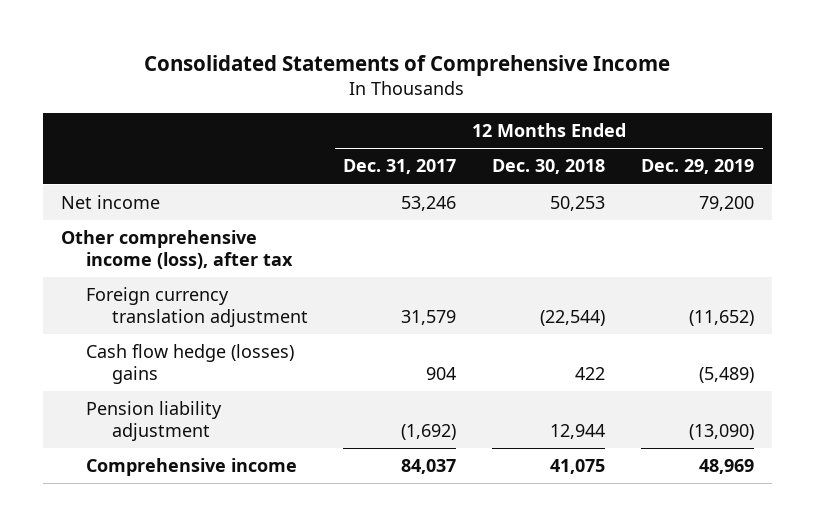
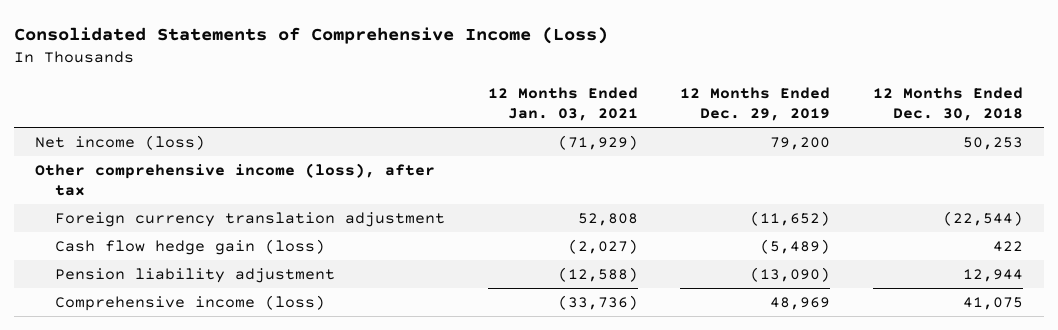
- Consolidated Statements of Comprehensive Income
+ Consolidated Statements of Comprehensive Income (Loss)
- | 12 Months Ended Dec. 31, 2017 | 12 Months Ended Dec. 30, 2018 | 12 Months Ended Dec. 29, 2019
+ | 12 Months Ended Jan. 03, 2021 | 12 Months Ended Dec. 29, 2019 | 12 Months Ended Dec. 30, 2018
- Net income | 53,246 | 50,253 | 79,200
+ Net income (loss) | (71,929) | 79,200 | 50,253
- Cash flow hedge (losses) gains | 904 | 422 | (5,489)
+ Cash flow hedge gain (loss) | (2,027) | (5,489) | 422
- Comprehensive income | 84,037 | 41,075 | 48,969
+ Comprehensive income (loss) | (33,736) | 48,969 | 41,075

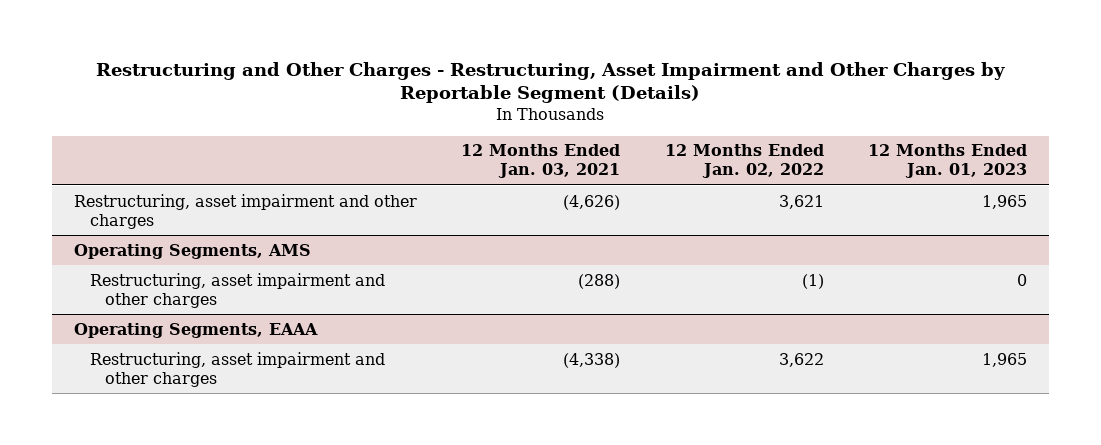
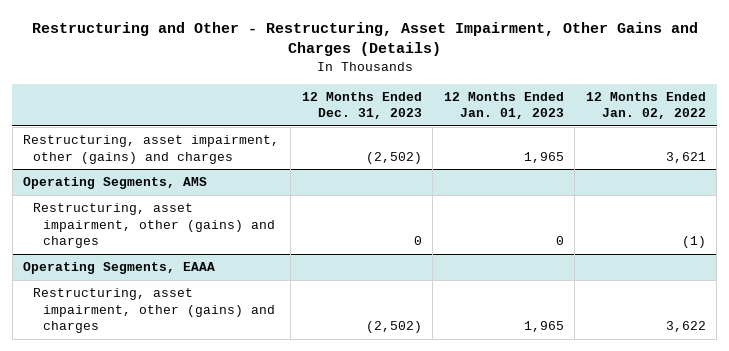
- Restructuring and Other Charges - Restructuring, Asset Impairment and Other Charges by Reportable Segment (Details)
+ Restructuring and Other - Restructuring, Asset Impairment, Other Gains and Charges (Details)
- | 12 Months Ended Jan. 03, 2021 | 12 Months Ended Jan. 02, 2022 | 12 Months Ended Jan. 01, 2023
+ | 12 Months Ended Dec. 31, 2023 | 12 Months Ended Jan. 01, 2023 | 12 Months Ended Jan. 02, 2022
- Restructuring, asset impairment and other charges | (4,626) | 3,621 | 1,965
+ Restructuring, asset impairment, other (gains) and charges | (2,502) | 1,965 | 3,621
@ Operating Segments, AMS
- Restructuring, asset impairment and other charges | (288) | (1) | 0
+ Restructuring, asset impairment, other (gains) and charges | 0 | 0 | (1)
@ Operating Segments, EAAA
- Restructuring, asset impairment and other charges | (4,338) | 3,622 | 1,965
+ Restructuring, asset impairment, other (gains) and charges | (2,502) | 1,965 | 3,622

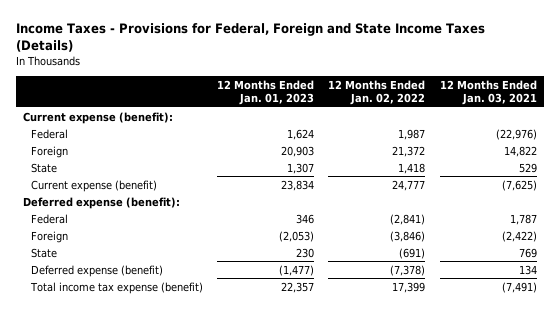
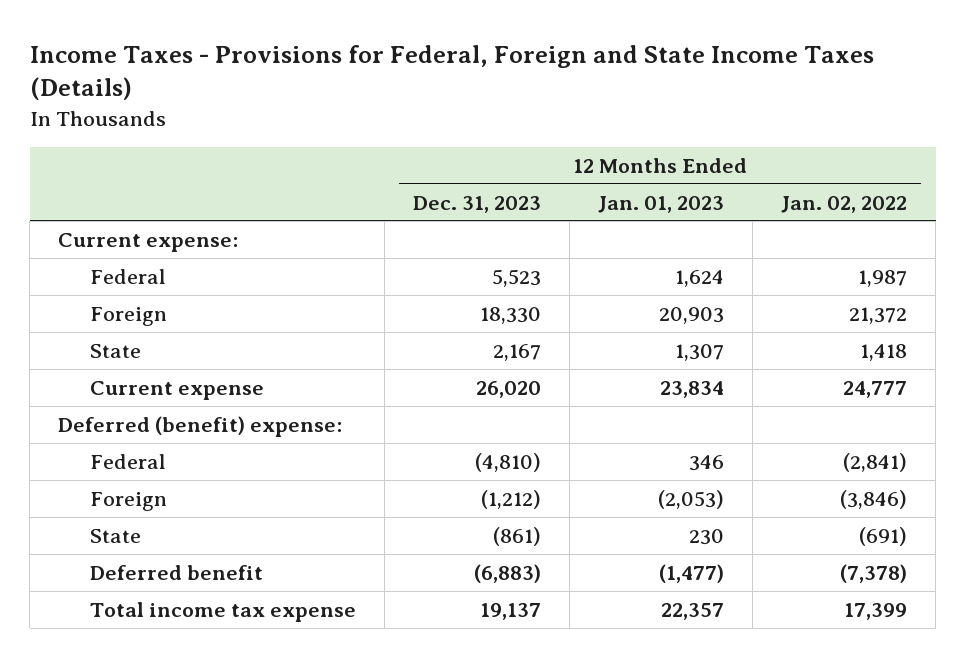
- | 12 Months Ended Jan. 01, 2023 | 12 Months Ended Jan. 02, 2022 | 12 Months Ended Jan. 03, 2021
+ | 12 Months Ended Dec. 31, 2023 | 12 Months Ended Jan. 01, 2023 | 12 Months Ended Jan. 02, 2022
- Current expense (benefit):
+ Current expense:
- Current expense (benefit) | 23,834 | 24,777 | (7,625)
- Deferred expense (benefit):
+ Current expense | 26,020 | 23,834 | 24,777
+ Deferred (benefit) expense:
- Deferred expense (benefit) | (1,477) | (7,378) | 134
- Total income tax expense (benefit) | 22,357 | 17,399 | (7,491)
+ Deferred benefit | (6,883) | (1,477) | (7,378)
+ Total income tax expense | 19,137 | 22,357 | 17,399

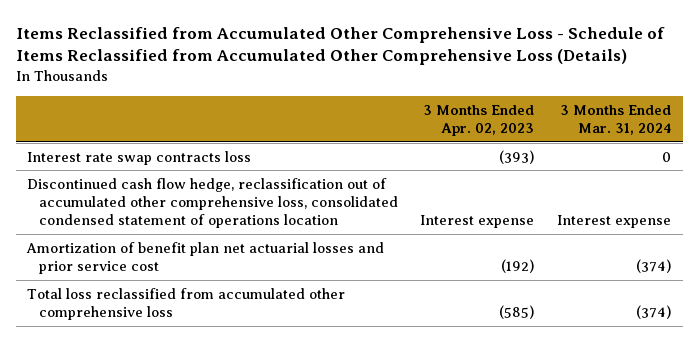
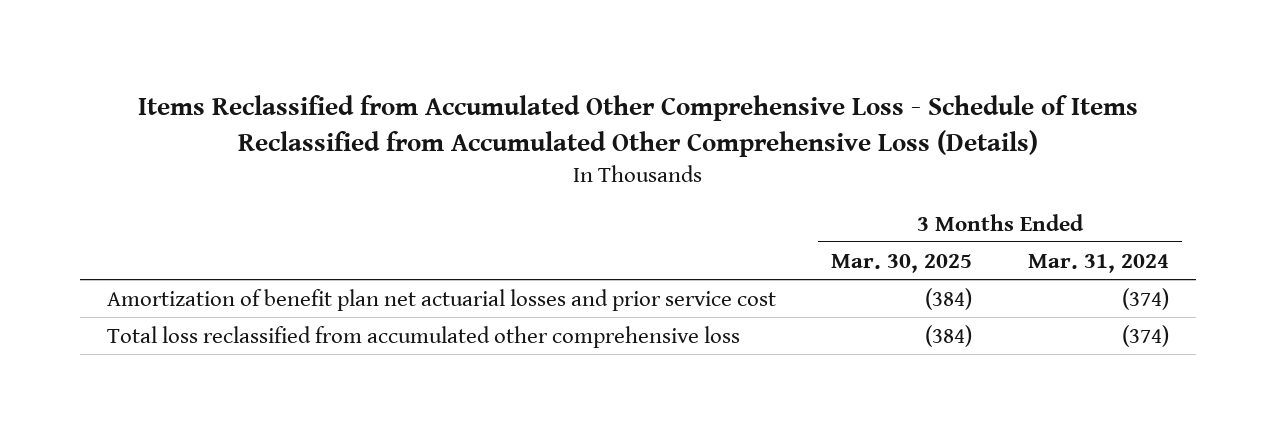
- | 3 Months Ended Apr. 02, 2023 | 3 Months Ended Mar. 31, 2024
+ | 3 Months Ended Mar. 30, 2025 | 3 Months Ended Mar. 31, 2024
- Interest rate swap contracts loss | (393) | 0
- Discontinued cash flow hedge, reclassification out of accumulated other comprehensive loss, consolidated condensed statement of operations location | Interest expense | Interest expense

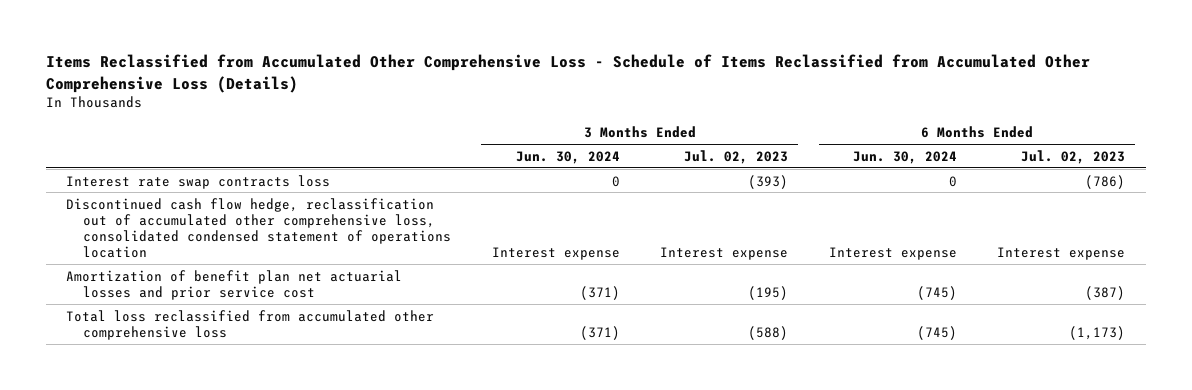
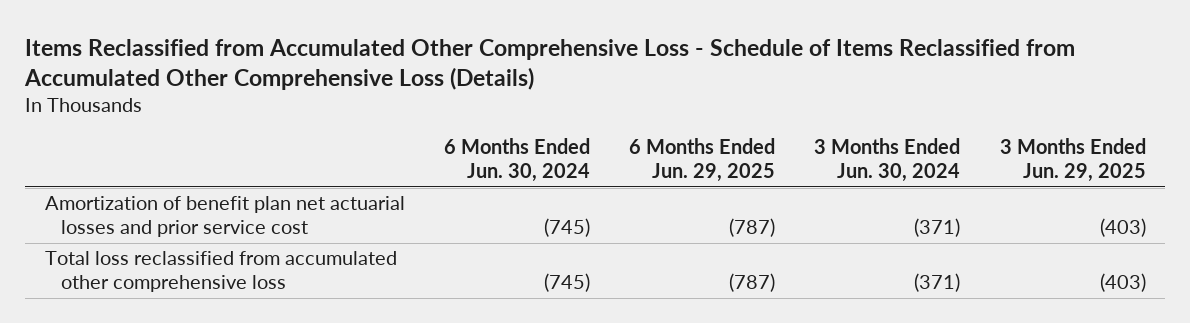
- | 3 Months Ended Jun. 30, 2024 | 3 Months Ended Jul. 02, 2023 | 6 Months Ended Jun. 30, 2024 | 6 Months Ended Jul. 02, 2023
+ | 6 Months Ended Jun. 30, 2024 | 6 Months Ended Jun. 29, 2025 | 3 Months Ended Jun. 30, 2024 | 3 Months Ended Jun. 29, 2025
- Interest rate swap contracts loss | 0 | (393) | 0 | (786)
- Discontinued cash flow hedge, reclassification out of accumulated other comprehensive loss, consolidated condensed statement of operations location | Interest expense | Interest expense | Interest expense | Interest expense

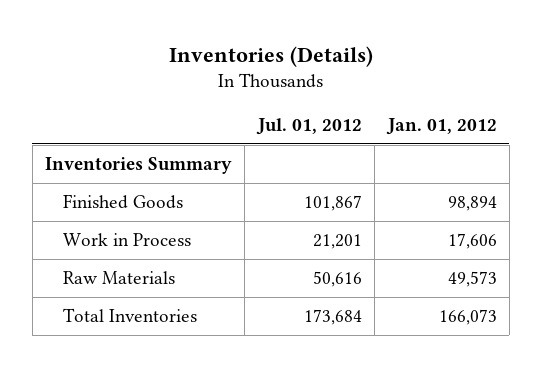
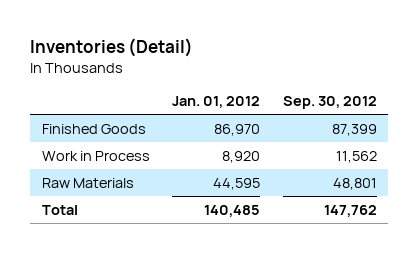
- Inventories (Details)
+ Inventories (Detail)
- | Jul. 01, 2012 | Jan. 01, 2012
+ | Jan. 01, 2012 | Sep. 30, 2012
- Inventories Summary
- Finished Goods | 101,867 | 98,894
- Work in Process | 21,201 | 17,606
- Raw Materials | 50,616 | 49,573
- Total Inventories | 173,684 | 166,073
+ Finished Goods | 86,970 | 87,399
+ Work in Process | 8,920 | 11,562
+ Raw Materials | 44,595 | 48,801
+ Total | 140,485 | 147,762

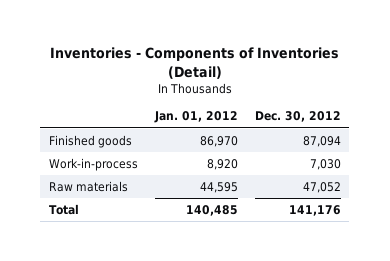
- Inventories (Detail)
+ Inventories - Components of Inventories (Detail)
- | Jan. 01, 2012 | Sep. 30, 2012
+ | Jan. 01, 2012 | Dec. 30, 2012
- Finished Goods | 86,970 | 87,399
- Work in Process | 8,920 | 11,562
- Raw Materials | 44,595 | 48,801
+ Finished goods | 86,970 | 87,094
+ Work-in-process | 8,920 | 7,030
+ Raw materials | 44,595 | 47,052

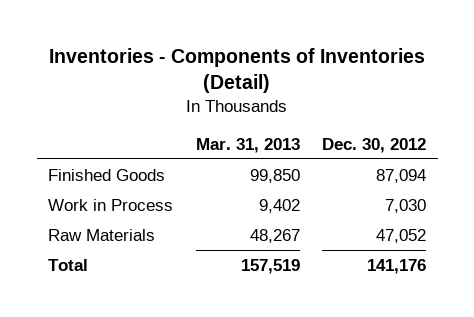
- | Jan. 01, 2012 | Dec. 30, 2012
+ | Mar. 31, 2013 | Dec. 30, 2012
- Finished goods | 86,970 | 87,094
- Work-in-process | 8,920 | 7,030
- Raw materials | 44,595 | 47,052
+ Finished Goods | 99,850 | 87,094
+ Work in Process | 9,402 | 7,030
+ Raw Materials | 48,267 | 47,052

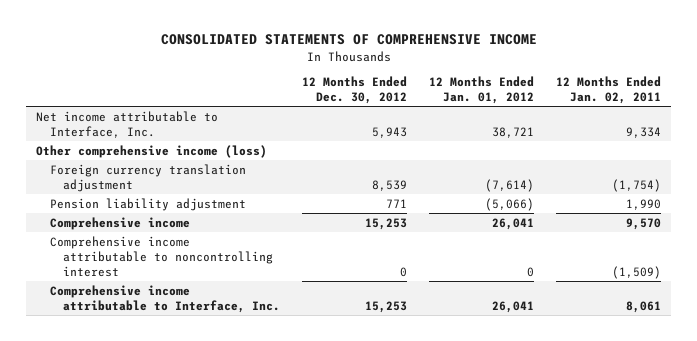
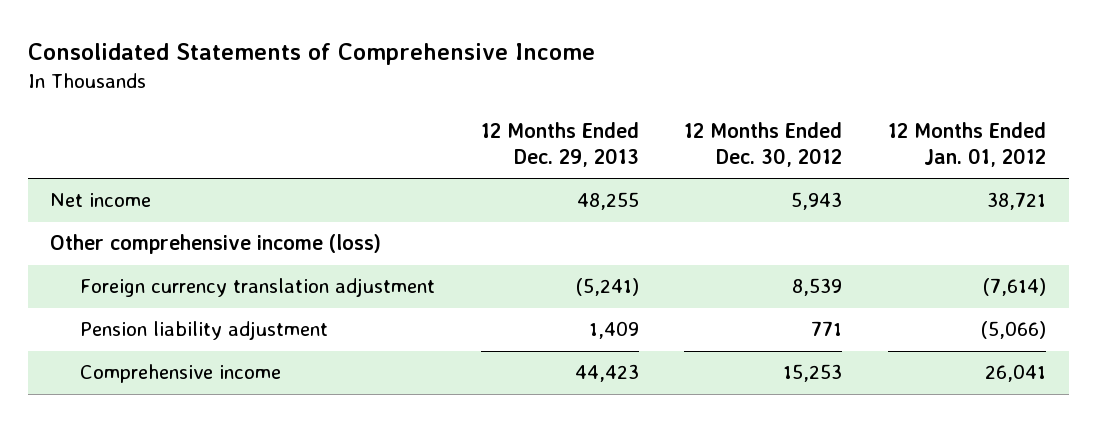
- CONSOLIDATED STATEMENTS OF COMPREHENSIVE INCOME
+ Consolidated Statements of Comprehensive Income
- | 12 Months Ended Dec. 30, 2012 | 12 Months Ended Jan. 01, 2012 | 12 Months Ended Jan. 02, 2011
+ | 12 Months Ended Dec. 29, 2013 | 12 Months Ended Dec. 30, 2012 | 12 Months Ended Jan. 01, 2012
- Net income attributable to Interface, Inc. | 5,943 | 38,721 | 9,334
+ Net income | 48,255 | 5,943 | 38,721
- Comprehensive income attributable to noncontrolling interest | 0 | 0 | (1,509)
- Comprehensive income attributable to Interface, Inc. | 15,253 | 26,041 | 8,061

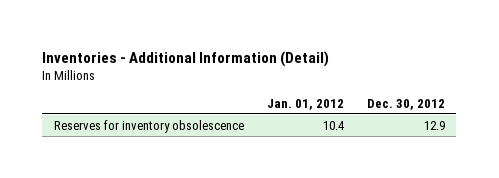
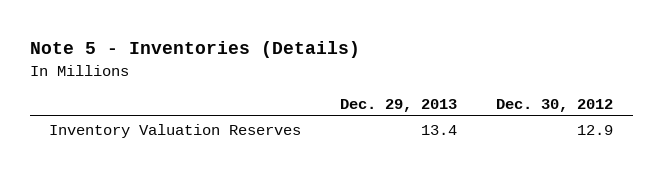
- Inventories - Additional Information (Detail)
+ Note 5 - Inventories (Details)
- | Jan. 01, 2012 | Dec. 30, 2012
+ | Dec. 29, 2013 | Dec. 30, 2012
- Reserves for inventory obsolescence | 10.4 | 12.9
+ Inventory Valuation Reserves | 13.4 | 12.9

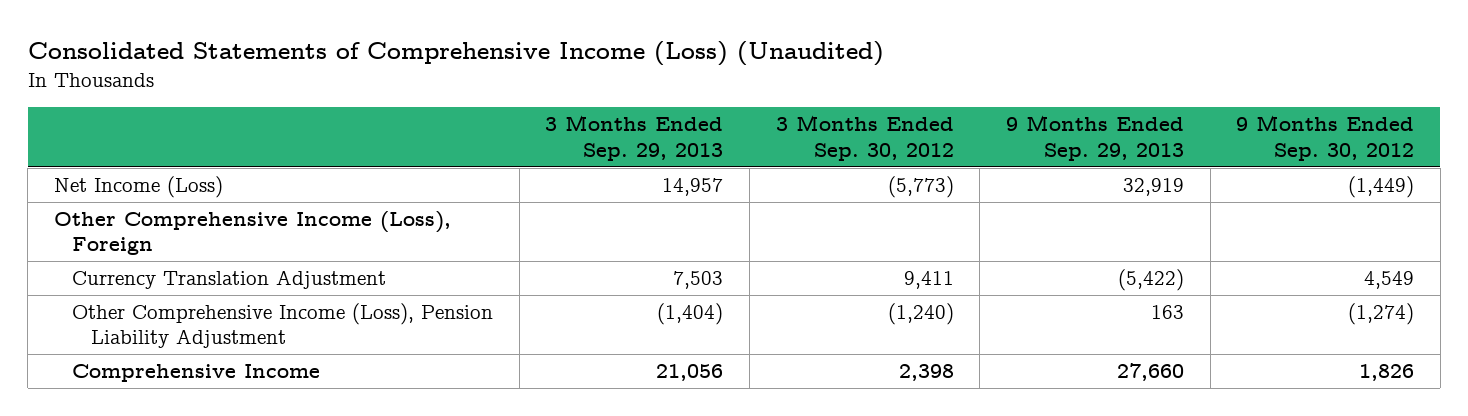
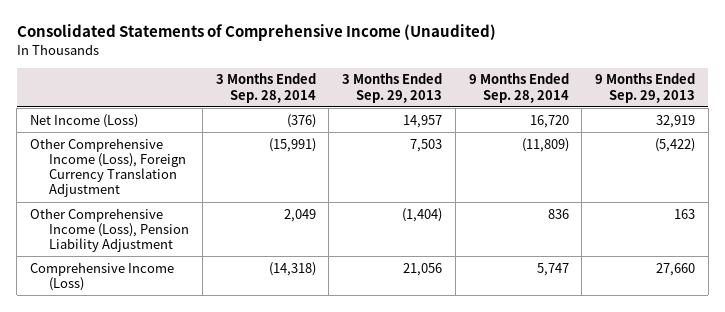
- Consolidated Statements of Comprehensive Income (Loss) (Unaudited)
+ Consolidated Statements of Comprehensive Income (Unaudited)
- | 3 Months Ended Sep. 29, 2013 | 3 Months Ended Sep. 30, 2012 | 9 Months Ended Sep. 29, 2013 | 9 Months Ended Sep. 30, 2012
+ | 3 Months Ended Sep. 28, 2014 | 3 Months Ended Sep. 29, 2013 | 9 Months Ended Sep. 28, 2014 | 9 Months Ended Sep. 29, 2013
- Other Comprehensive Income (Loss), Foreign
- Currency Translation Adjustment | 7,503 | 9,411 | (5,422) | 4,549
+ Other Comprehensive Income (Loss), Foreign Currency Translation Adjustment | (15,991) | 7,503 | (11,809) | (5,422)
- Comprehensive Income | 21,056 | 2,398 | 27,660 | 1,826
+ Comprehensive Income (Loss) | (14,318) | 21,056 | 5,747 | 27,660

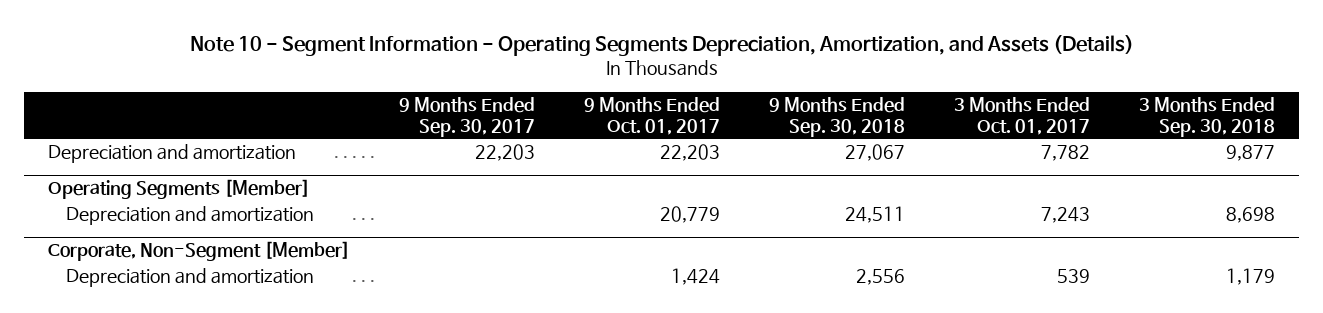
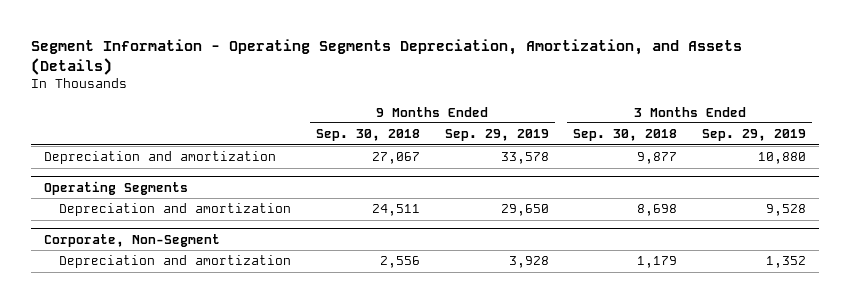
- Note 10 - Segment Information - Operating Segments Depreciation, Amortization, and Assets (Details)
+ Segment Information - Operating Segments Depreciation, Amortization, and Assets (Details)
- | 9 Months Ended Sep. 30, 2017 | 9 Months Ended Oct. 01, 2017 | 9 Months Ended Sep. 30, 2018 | 3 Months Ended Oct. 01, 2017 | 3 Months Ended Sep. 30, 2018
+ | 9 Months Ended Sep. 30, 2018 | 9 Months Ended Sep. 29, 2019 | 3 Months Ended Sep. 30, 2018 | 3 Months Ended Sep. 29, 2019
- Operating Segments [Member]
+ Operating Segments
- Corporate, Non-Segment [Member]
+ Corporate, Non-Segment

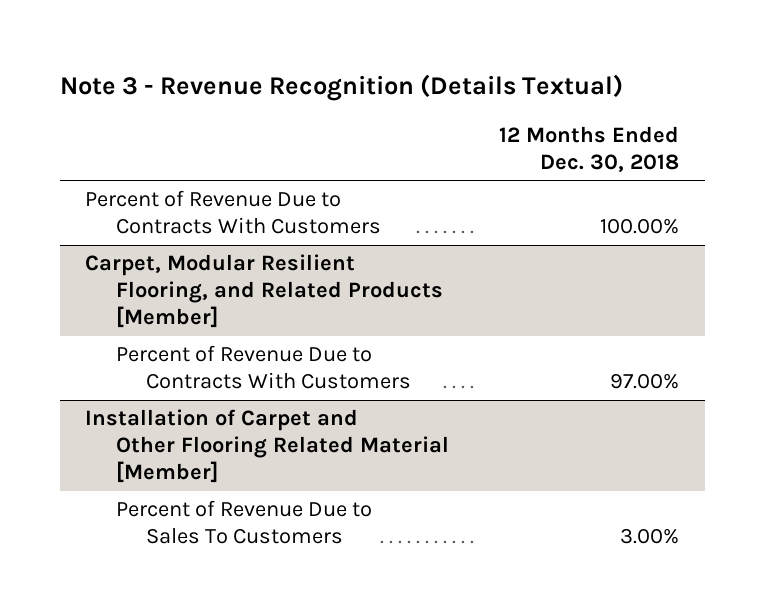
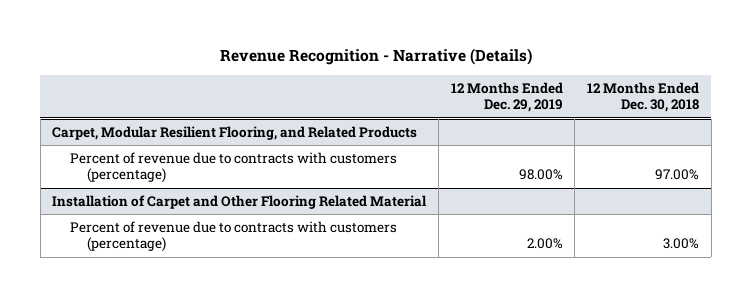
- Note 3 - Revenue Recognition (Details Textual)
+ Revenue Recognition - Narrative (Details)
- | 12 Months Ended Dec. 30, 2018
+ | 12 Months Ended Dec. 29, 2019 | 12 Months Ended Dec. 30, 2018
- Percent of Revenue Due to Contracts With Customers | 100.00%
- Carpet, Modular Resilient Flooring, and Related Products [Member]
- Percent of Revenue Due to Contracts With Customers | 97.00%
- Installation of Carpet and Other Flooring Related Material [Member]
- Percent of Revenue Due to Sales To Customers | 3.00%
+ Carpet, Modular Resilient Flooring, and Related Products
+ Percent of revenue due to contracts with customers (percentage) | 98.00% | 97.00%
+ Installation of Carpet and Other Flooring Related Material
+ Percent of revenue due to contracts with customers (percentage) | 2.00% | 3.00%

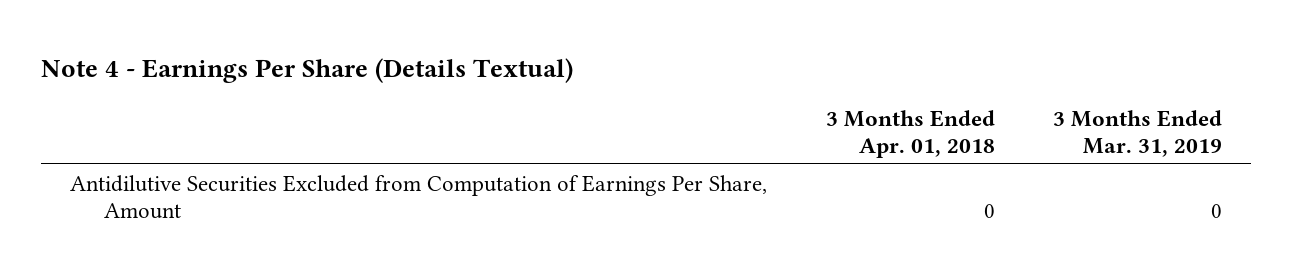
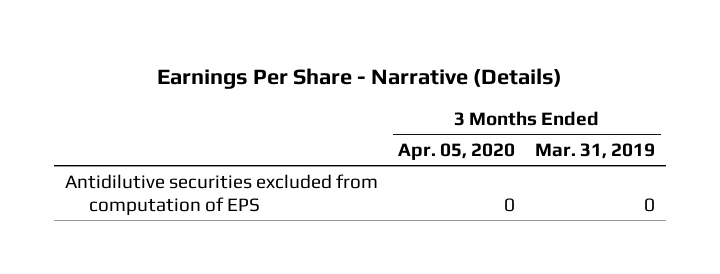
- Note 4 - Earnings Per Share (Details Textual)
+ Earnings Per Share - Narrative (Details)
- | 3 Months Ended Apr. 01, 2018 | 3 Months Ended Mar. 31, 2019
+ | 3 Months Ended Apr. 05, 2020 | 3 Months Ended Mar. 31, 2019
- Antidilutive Securities Excluded from Computation of Earnings Per Share, Amount | 0 | 0
+ Antidilutive securities excluded from computation of EPS | 0 | 0

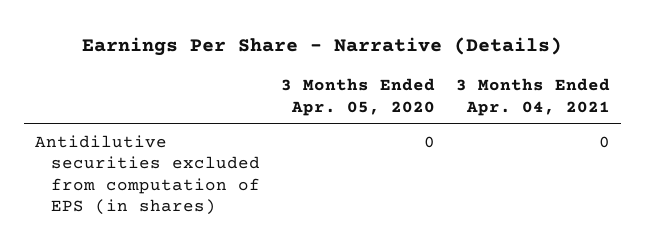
- | 3 Months Ended Apr. 05, 2020 | 3 Months Ended Mar. 31, 2019
+ | 3 Months Ended Apr. 05, 2020 | 3 Months Ended Apr. 04, 2021
- Antidilutive securities excluded from computation of EPS | 0 | 0
+ Antidilutive securities excluded from computation of EPS (in shares) | 0 | 0

